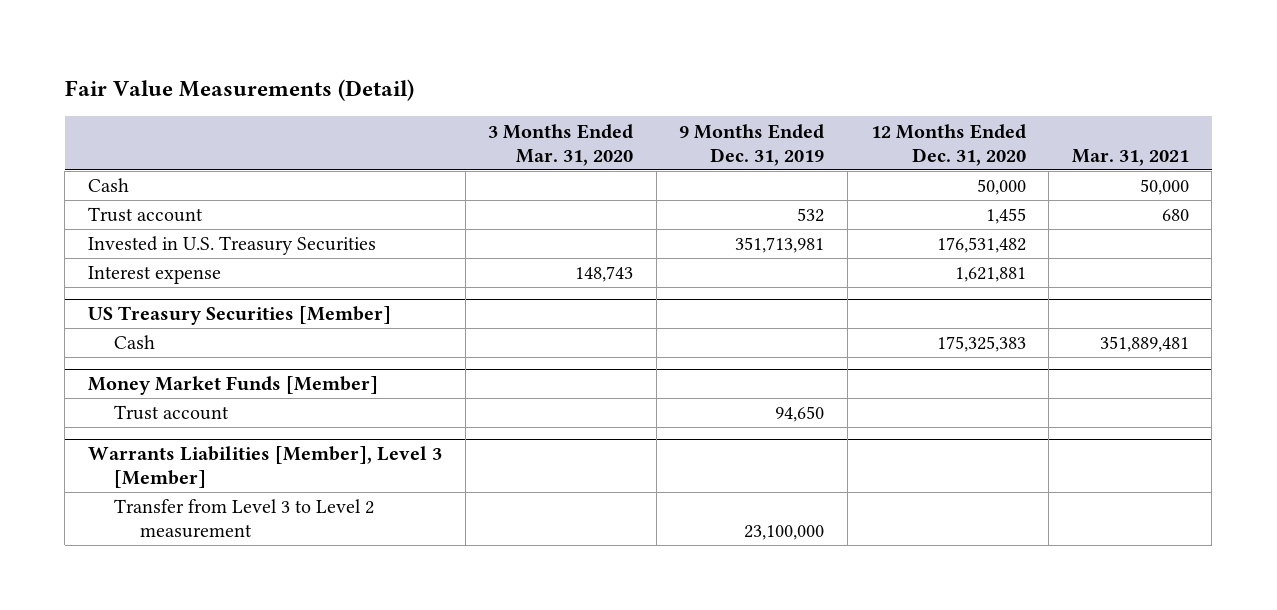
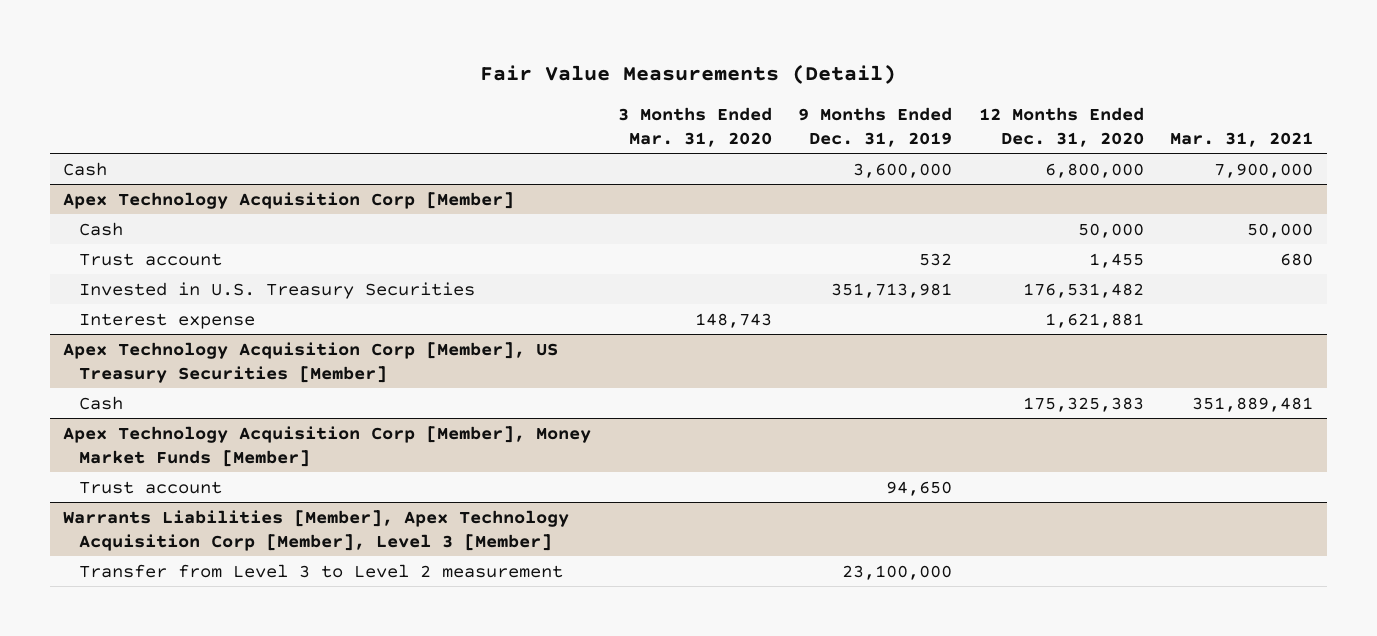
+ Cash | | 3,600,000 | 6,800,000 | 7,900,000
+ Apex Technology Acquisition Corp [Member]
- US Treasury Securities [Member]
+ Apex Technology Acquisition Corp [Member], US Treasury Securities [Member]
- Money Market Funds [Member]
+ Apex Technology Acquisition Corp [Member], Money Market Funds [Member]
- Warrants Liabilities [Member], Level 3 [Member]
+ Warrants Liabilities [Member], Apex Technology Acquisition Corp [Member], Level 3 [Member]

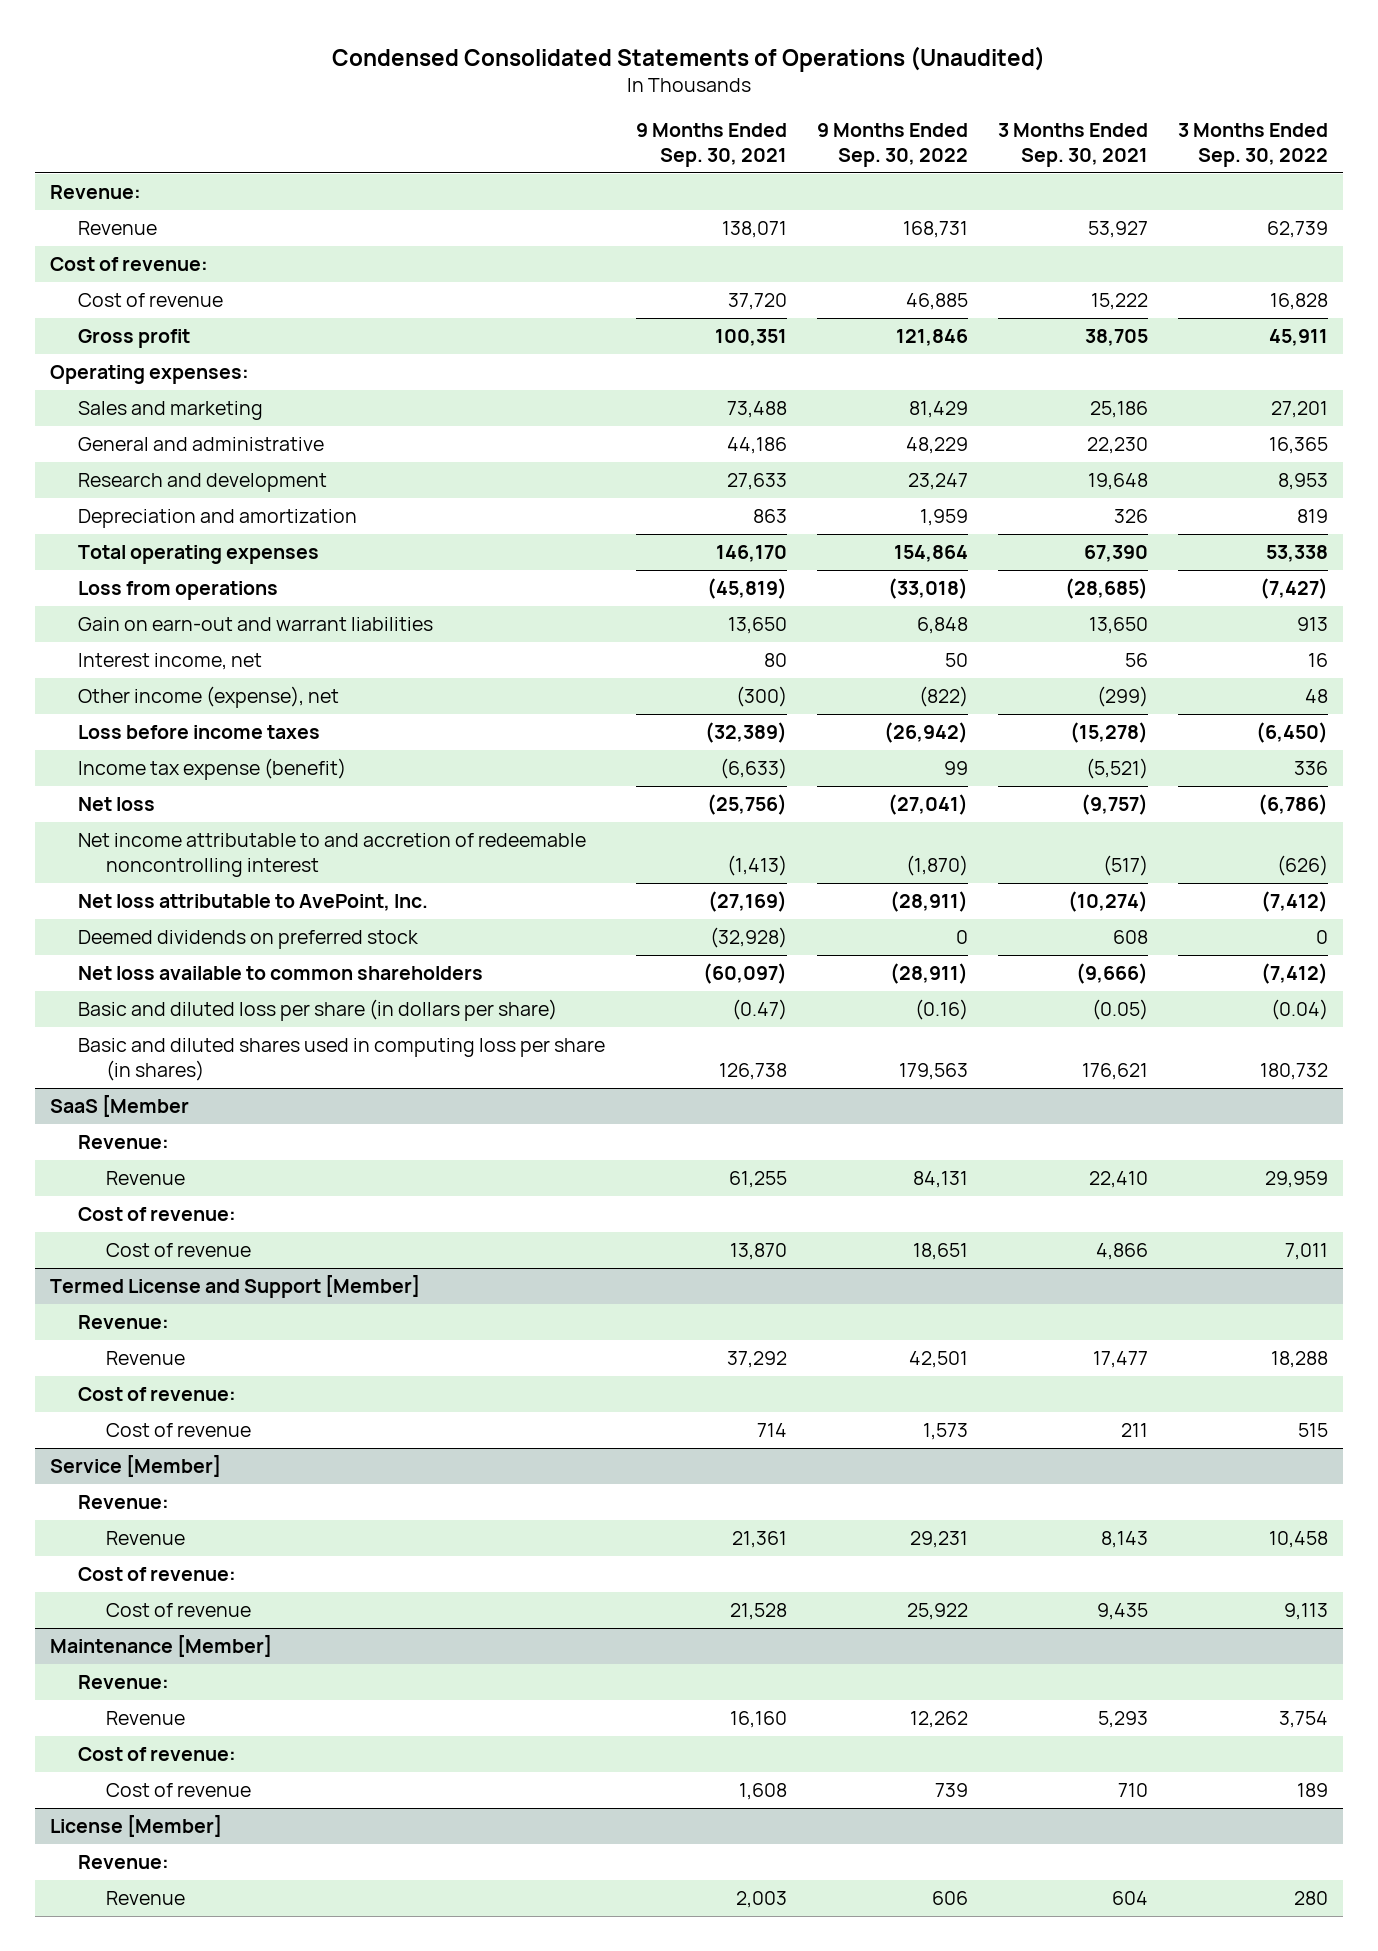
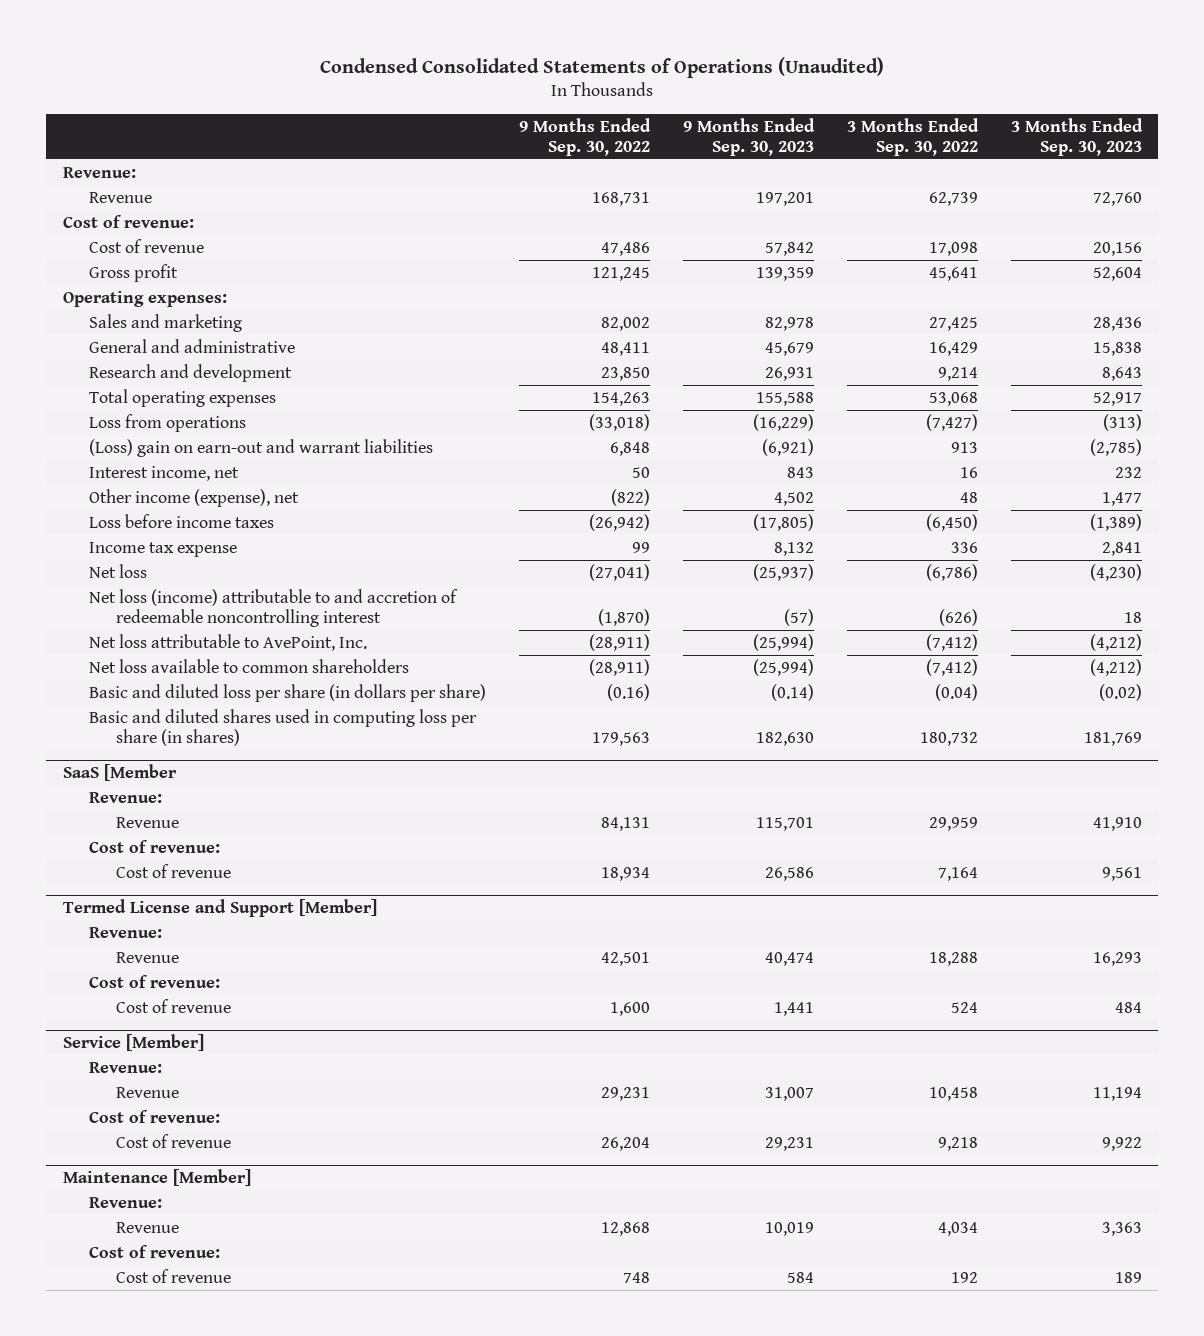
- | 9 Months Ended Sep. 30, 2021 | 9 Months Ended Sep. 30, 2022 | 3 Months Ended Sep. 30, 2021 | 3 Months Ended Sep. 30, 2022
+ | 9 Months Ended Sep. 30, 2022 | 9 Months Ended Sep. 30, 2023 | 3 Months Ended Sep. 30, 2022 | 3 Months Ended Sep. 30, 2023
- Cost of revenue | 37,720 | 46,885 | 15,222 | 16,828
- Gross profit | 100,351 | 121,846 | 38,705 | 45,911
+ Cost of revenue | 47,486 | 57,842 | 17,098 | 20,156
+ Gross profit | 121,245 | 139,359 | 45,641 | 52,604
- Sales and marketing | 73,488 | 81,429 | 25,186 | 27,201
- General and administrative | 44,186 | 48,229 | 22,230 | 16,365
- Research and development | 27,633 | 23,247 | 19,648 | 8,953
- Depreciation and amortization | 863 | 1,959 | 326 | 819
- Total operating expenses | 146,170 | 154,864 | 67,390 | 53,338
+ Sales and marketing | 82,002 | 82,978 | 27,425 | 28,436
+ General and administrative | 48,411 | 45,679 | 16,429 | 15,838
+ Research and development | 23,850 | 26,931 | 9,214 | 8,643
+ Total operating expenses | 154,263 | 155,588 | 53,068 | 52,917
- Gain on earn-out and warrant liabilities | 13,650 | 6,848 | 13,650 | 913
+ (Loss) gain on earn-out and warrant liabilities | 6,848 | (6,921) | 913 | (2,785)
- Income tax expense (benefit) | (6,633) | 99 | (5,521) | 336
+ Income tax expense | 99 | 8,132 | 336 | 2,841
- Net income attributable to and accretion of redeemable noncontrolling interest | (1,413) | (1,870) | (517) | (626)
+ Net loss (income) attributable to and accretion of redeemable noncontrolling interest | (1,870) | (57) | (626) | 18
- Deemed dividends on preferred stock | (32,928) | 0 | 608 | 0
@ SaaS [Member
- Cost of revenue | 13,870 | 18,651 | 4,866 | 7,011
+ Cost of revenue | 18,934 | 26,586 | 7,164 | 9,561
@ Termed License and Support [Member]
- Cost of revenue | 714 | 1,573 | 211 | 515
+ Cost of revenue | 1,600 | 1,441 | 524 | 484
@ Service [Member]
- Cost of revenue | 21,528 | 25,922 | 9,435 | 9,113
+ Cost of revenue | 26,204 | 29,231 | 9,218 | 9,922
@ Maintenance [Member]
- Revenue | 16,160 | 12,262 | 5,293 | 3,754
+ Revenue | 12,868 | 10,019 | 4,034 | 3,363
- Cost of revenue | 1,608 | 739 | 710 | 189
- License [Member]
- Revenue:
- Revenue | 2,003 | 606 | 604 | 280
@ Maintenance [Member]
+ Cost of revenue | 748 | 584 | 192 | 189

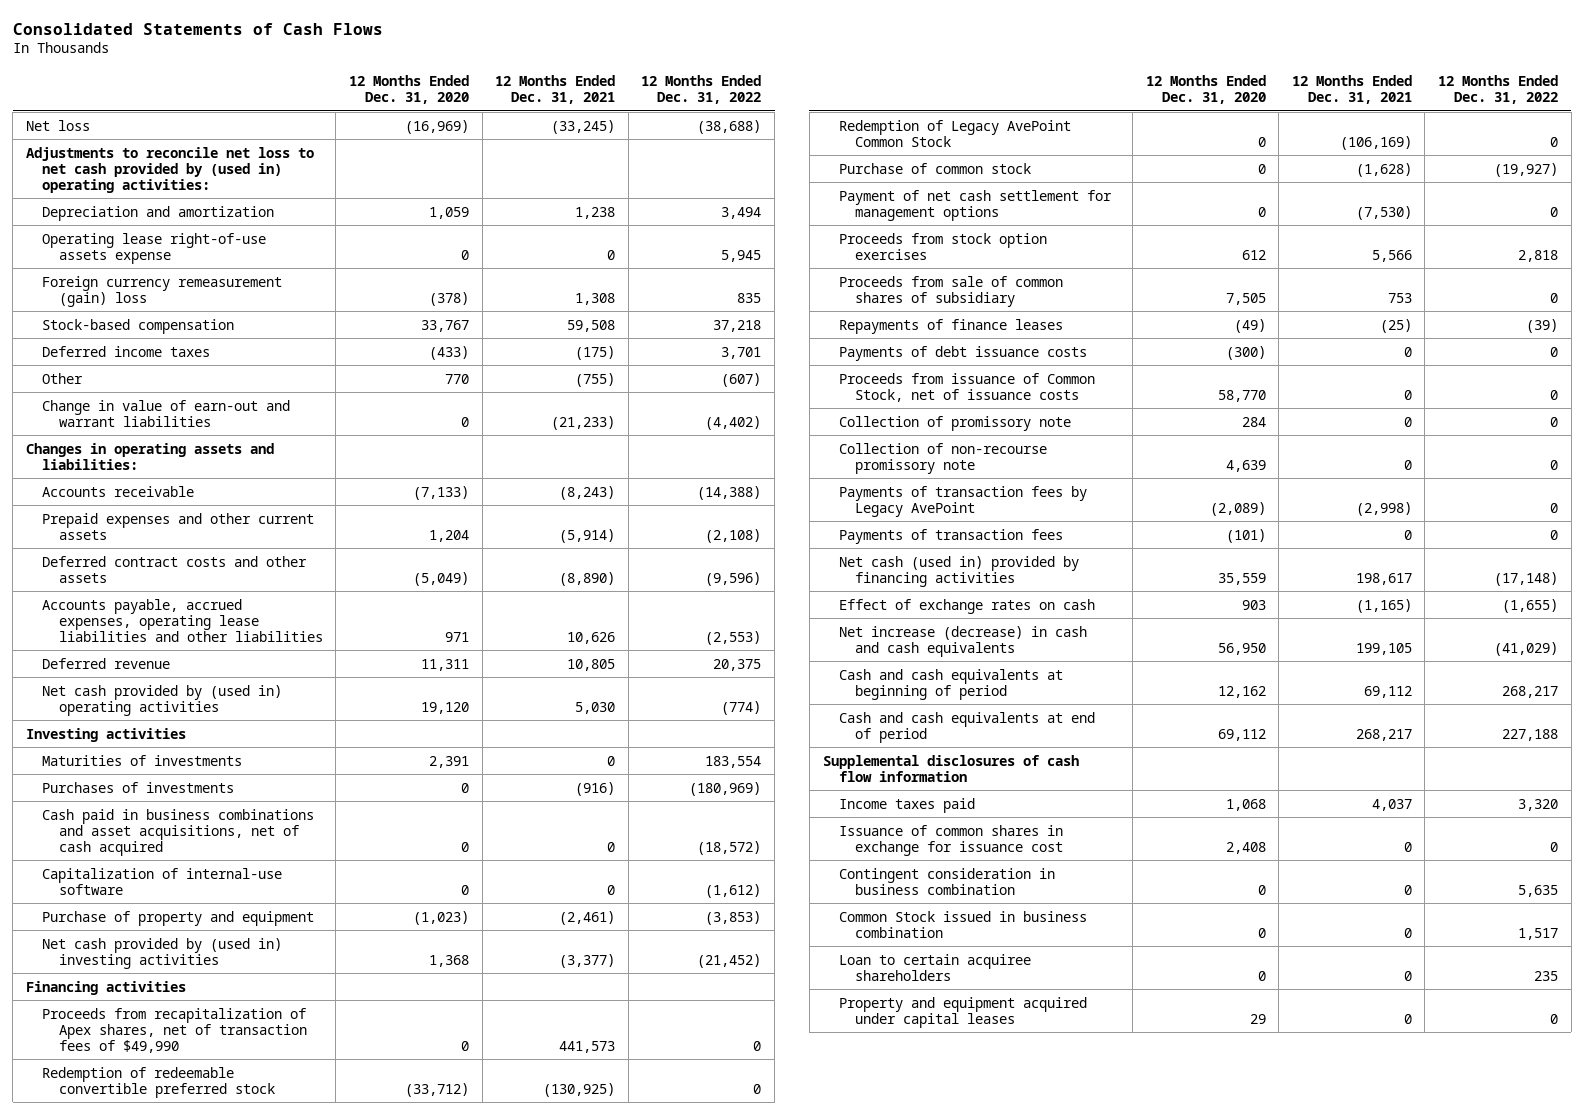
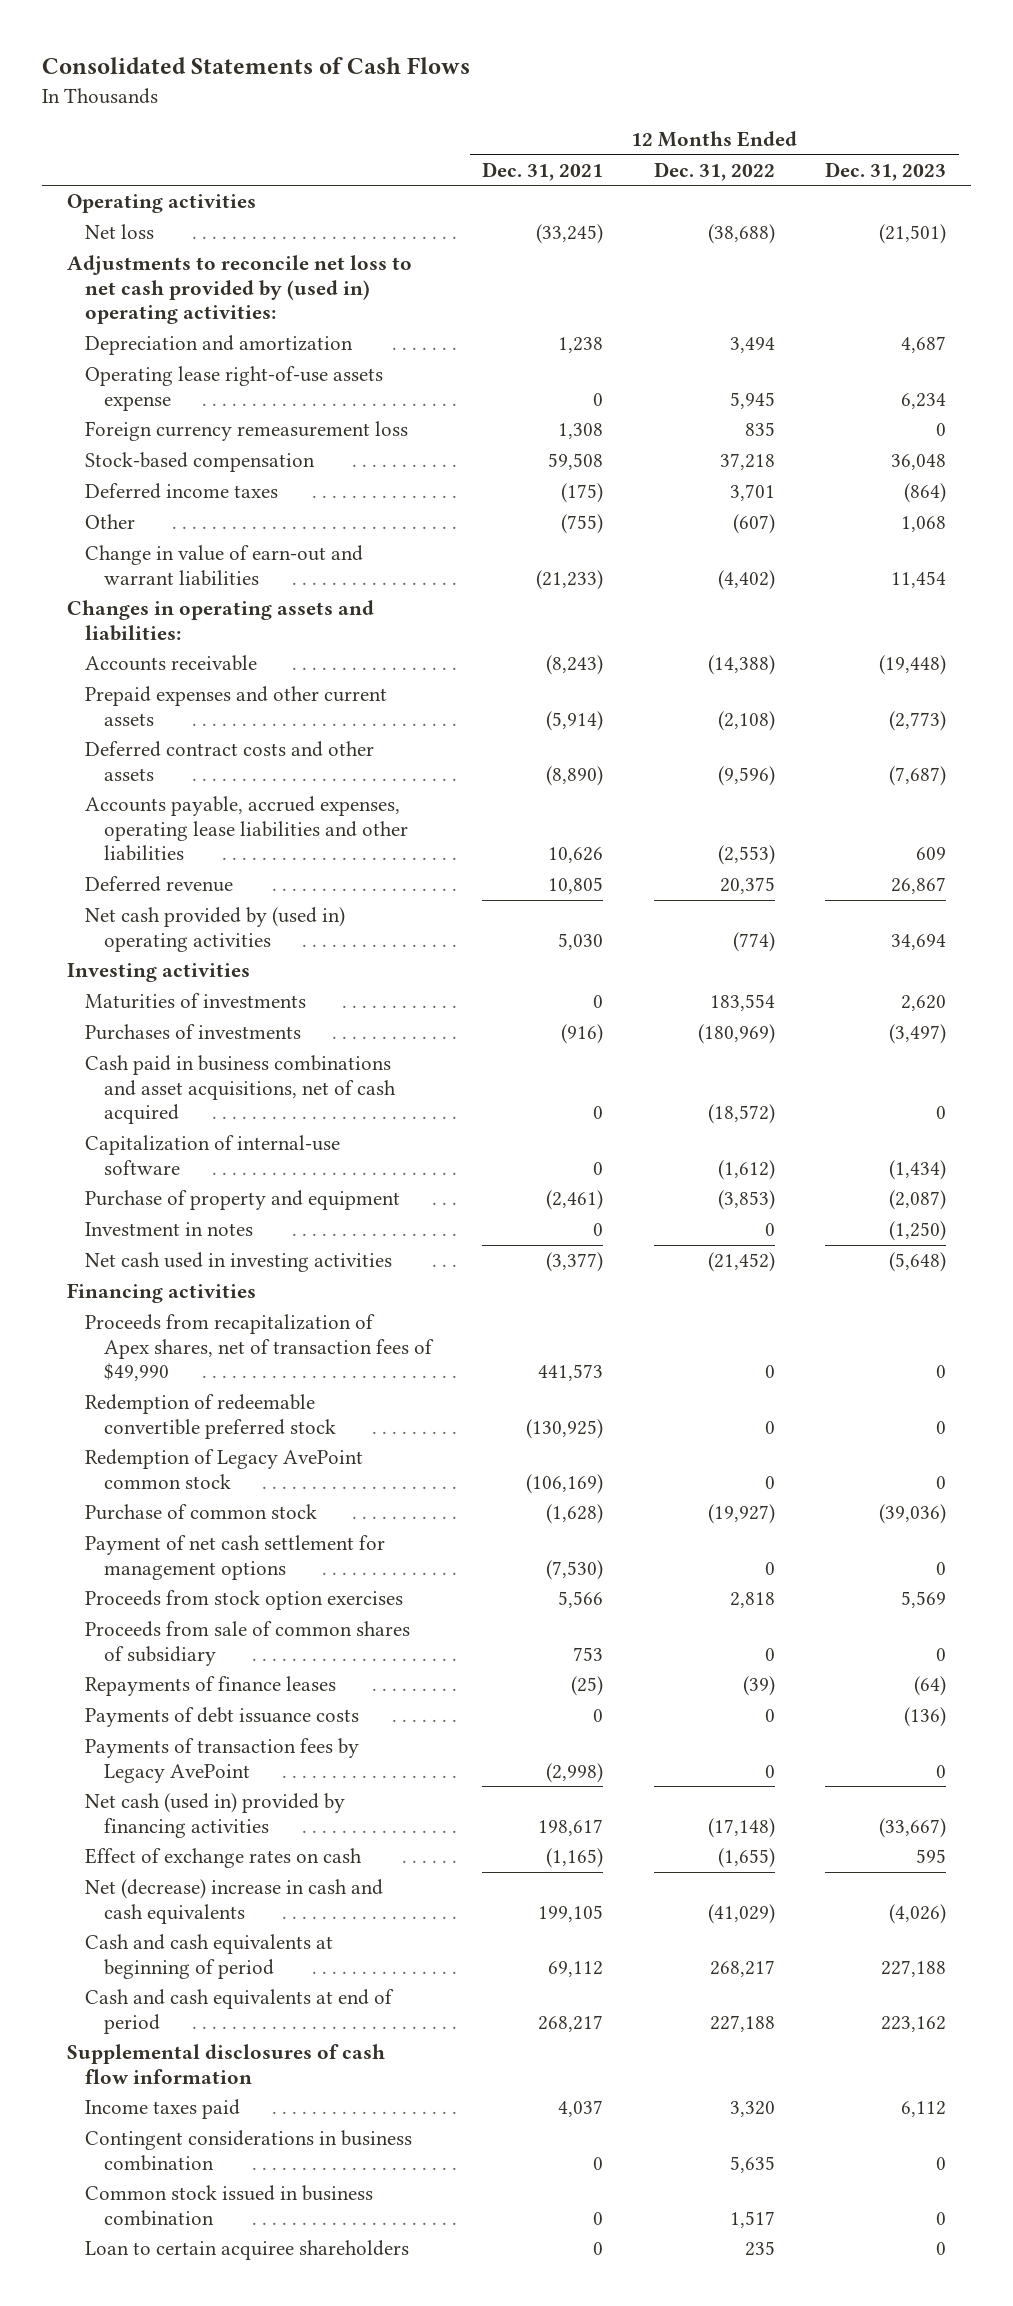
- | 12 Months Ended Dec. 31, 2020 | 12 Months Ended Dec. 31, 2021 | 12 Months Ended Dec. 31, 2022
+ | 12 Months Ended Dec. 31, 2021 | 12 Months Ended Dec. 31, 2022 | 12 Months Ended Dec. 31, 2023
+ Operating activities
- Foreign currency remeasurement (gain) loss | (378) | 1,308 | 835
+ Foreign currency remeasurement loss | 1,308 | 835 | 0
- Net cash provided by (used in) investing activities | 1,368 | (3,377) | (21,452)
+ Investment in notes | 0 | 0 | (1,250)
+ Net cash used in investing activities | (3,377) | (21,452) | (5,648)
- Redemption of Legacy AvePoint Common Stock | 0 | (106,169) | 0
+ Redemption of Legacy AvePoint common stock | (106,169) | 0 | 0
- Proceeds from issuance of Common Stock, net of issuance costs | 58,770 | 0 | 0
- Collection of promissory note | 284 | 0 | 0
- Collection of non-recourse promissory note | 4,639 | 0 | 0
- Payments of transaction fees | (101) | 0 | 0
- Net increase (decrease) in cash and cash equivalents | 56,950 | 199,105 | (41,029)
+ Net (decrease) increase in cash and cash equivalents | 199,105 | (41,029) | (4,026)
- Issuance of common shares in exchange for issuance cost | 2,408 | 0 | 0
- Contingent consideration in business combination | 0 | 0 | 5,635
- Common Stock issued in business combination | 0 | 0 | 1,517
+ Contingent considerations in business combination | 0 | 5,635 | 0
+ Common stock issued in business combination | 0 | 1,517 | 0
- Property and equipment acquired under capital leases | 29 | 0 | 0

